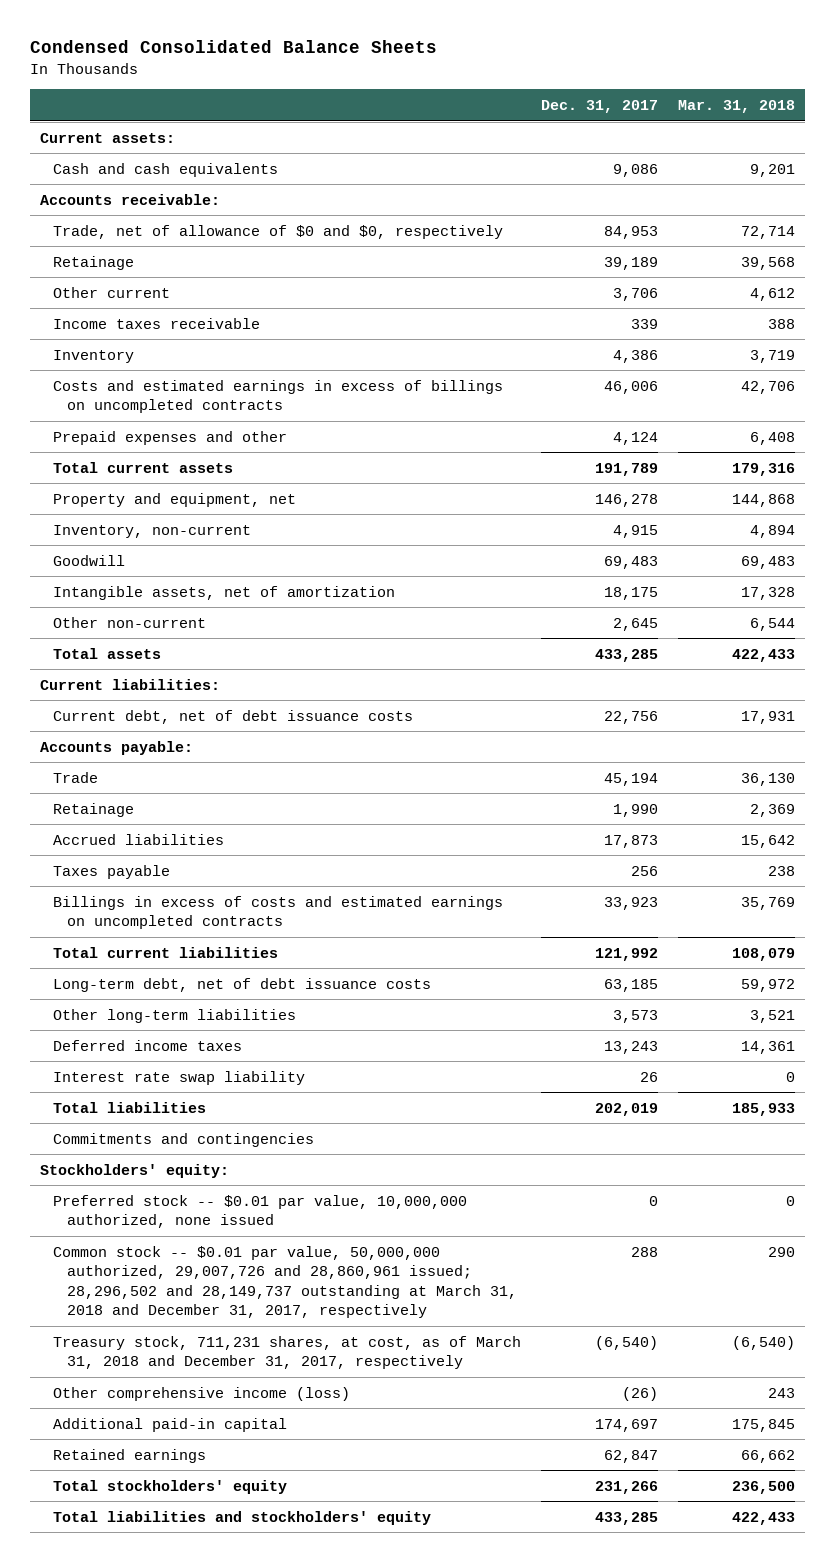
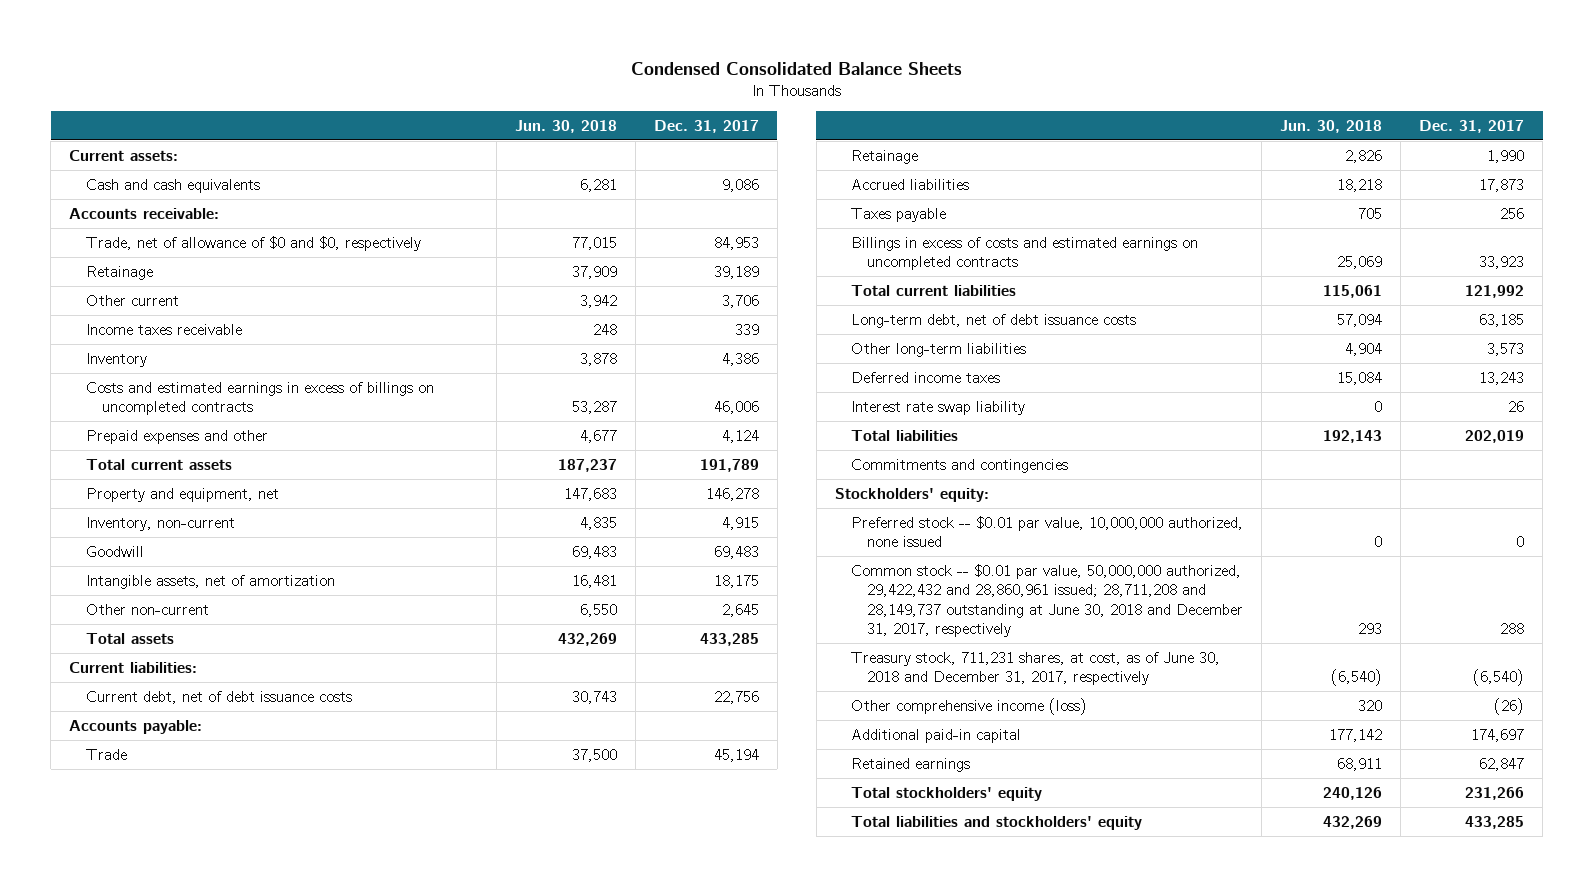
- | Dec. 31, 2017 | Mar. 31, 2018
+ | Jun. 30, 2018 | Dec. 31, 2017
- Common stock -- $0.01 par value, 50,000,000 authorized, 29,007,726 and 28,860,961 issued; 28,296,502 and 28,149,737 outstanding at March 31, 2018 and December 31, 2017, respectively | 288 | 290
- Treasury stock, 711,231 shares, at cost, as of March 31, 2018 and December 31, 2017, respectively | (6,540) | (6,540)
+ Common stock -- $0.01 par value, 50,000,000 authorized, 29,422,432 and 28,860,961 issued; 28,711,208 and 28,149,737 outstanding at June 30, 2018 and December 31, 2017, respectively | 293 | 288
+ Treasury stock, 711,231 shares, at cost, as of June 30, 2018 and December 31, 2017, respectively | (6,540) | (6,540)

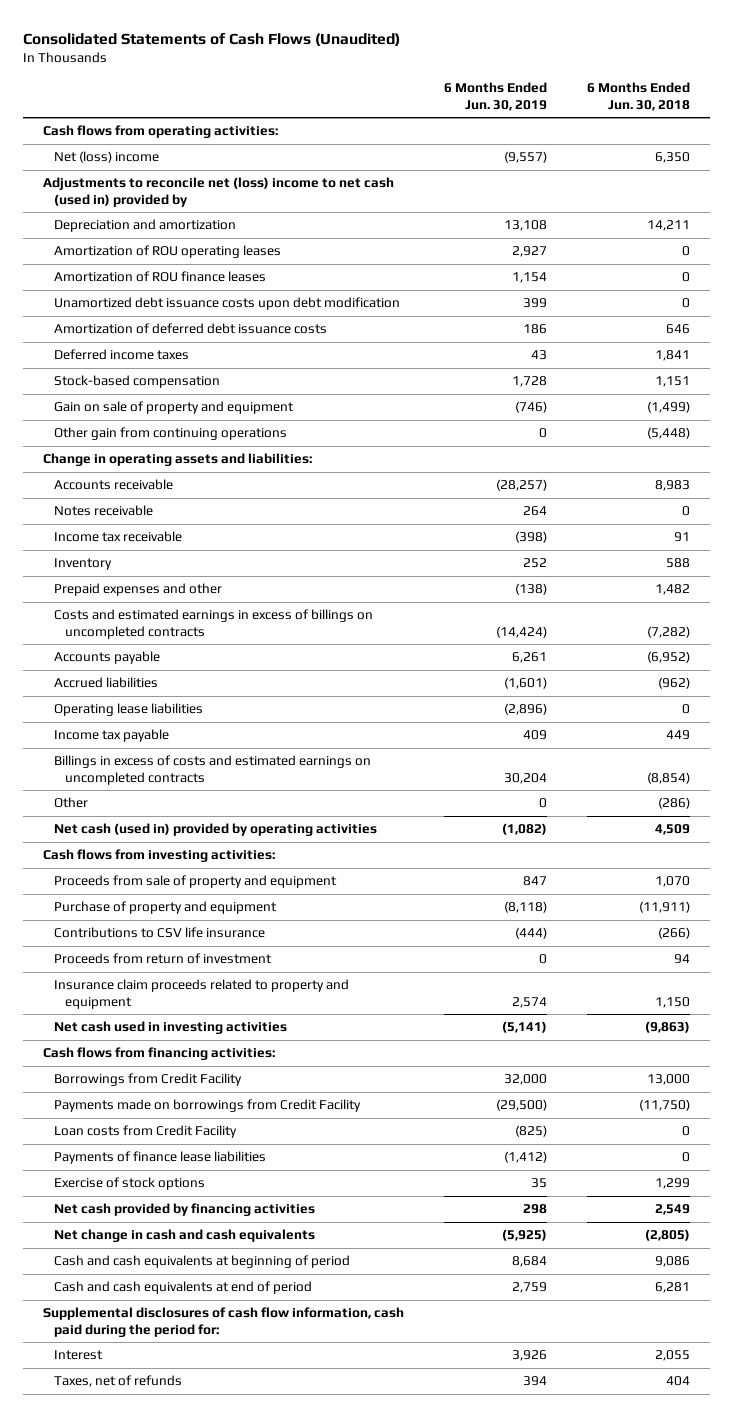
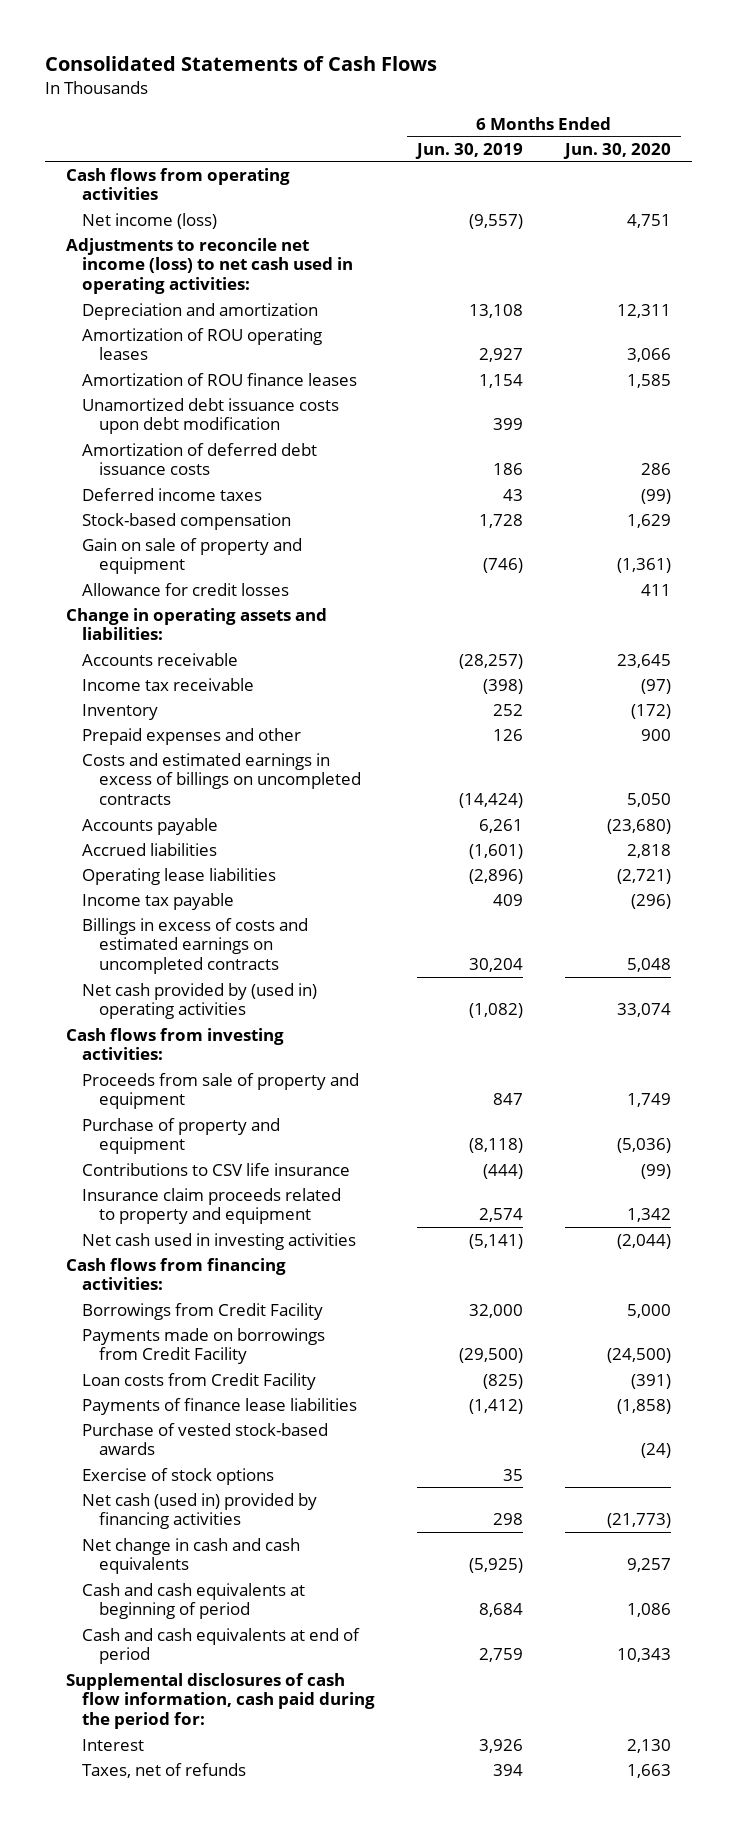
- Consolidated Statements of Cash Flows (Unaudited)
+ Consolidated Statements of Cash Flows
- | 6 Months Ended Jun. 30, 2019 | 6 Months Ended Jun. 30, 2018
+ | 6 Months Ended Jun. 30, 2019 | 6 Months Ended Jun. 30, 2020
- Cash flows from operating activities:
- Net (loss) income | (9,557) | 6,350
- Adjustments to reconcile net (loss) income to net cash (used in) provided by
+ Cash flows from operating activities
+ Net income (loss) | (9,557) | 4,751
+ Adjustments to reconcile net income (loss) to net cash used in operating activities:
- Other gain from continuing operations | 0 | (5,448)
+ Allowance for credit losses | | 411
- Notes receivable | 264 | 0
- Prepaid expenses and other | (138) | 1,482
+ Prepaid expenses and other | 126 | 900
- Other | 0 | (286)
- Net cash (used in) provided by operating activities | (1,082) | 4,509
+ Net cash provided by (used in) operating activities | (1,082) | 33,074
- Proceeds from return of investment | 0 | 94
+ Purchase of vested stock-based awards | | (24)
- Net cash provided by financing activities | 298 | 2,549
+ Net cash (used in) provided by financing activities | 298 | (21,773)

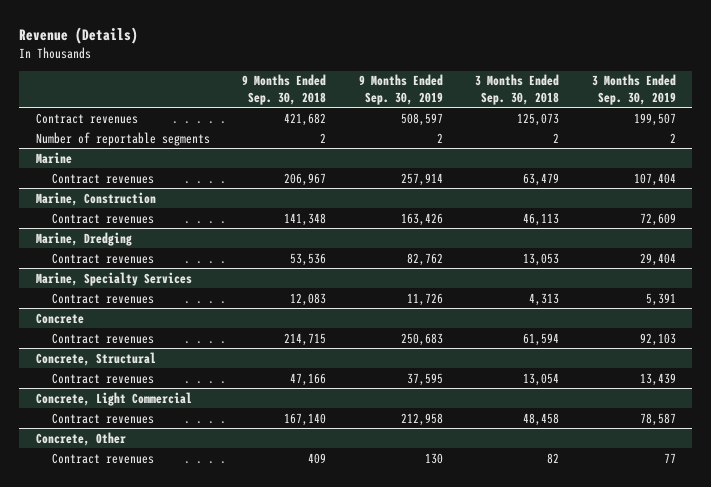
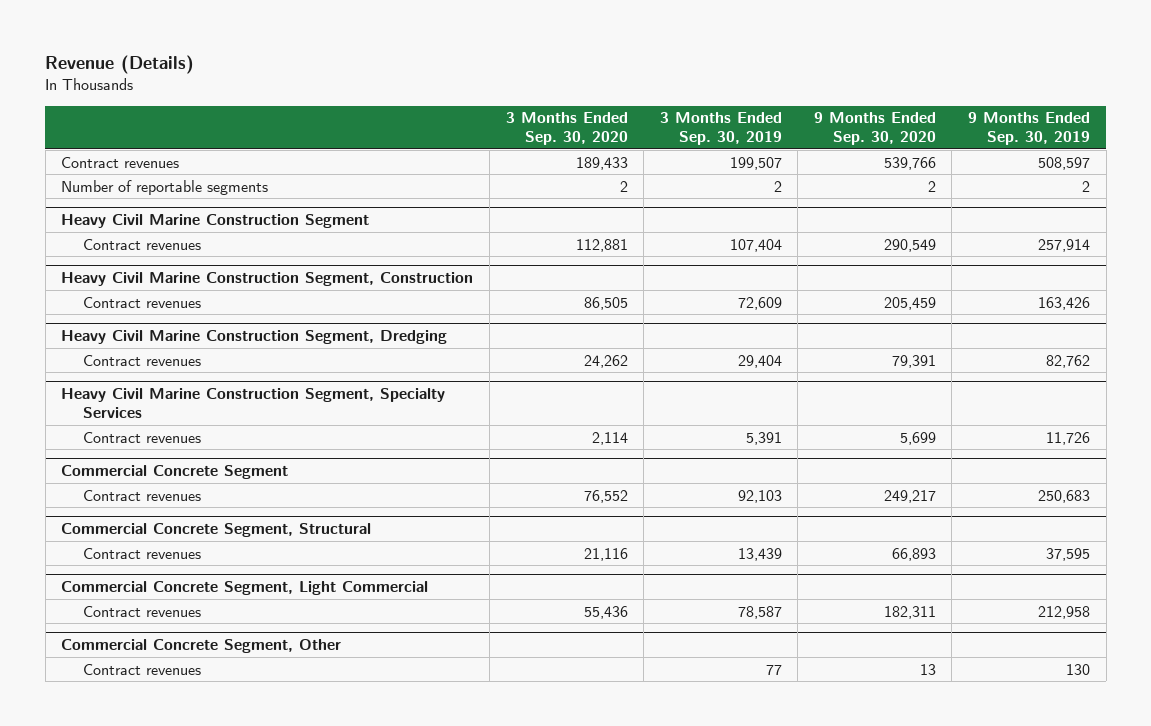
- | 9 Months Ended Sep. 30, 2018 | 9 Months Ended Sep. 30, 2019 | 3 Months Ended Sep. 30, 2018 | 3 Months Ended Sep. 30, 2019
+ | 3 Months Ended Sep. 30, 2020 | 3 Months Ended Sep. 30, 2019 | 9 Months Ended Sep. 30, 2020 | 9 Months Ended Sep. 30, 2019
- Marine
+ Heavy Civil Marine Construction Segment
- Marine, Construction
+ Heavy Civil Marine Construction Segment, Construction
- Marine, Dredging
+ Heavy Civil Marine Construction Segment, Dredging
- Marine, Specialty Services
+ Heavy Civil Marine Construction Segment, Specialty Services
- Concrete
+ Commercial Concrete Segment
- Concrete, Structural
+ Commercial Concrete Segment, Structural
- Concrete, Light Commercial
+ Commercial Concrete Segment, Light Commercial
- Concrete, Other
+ Commercial Concrete Segment, Other

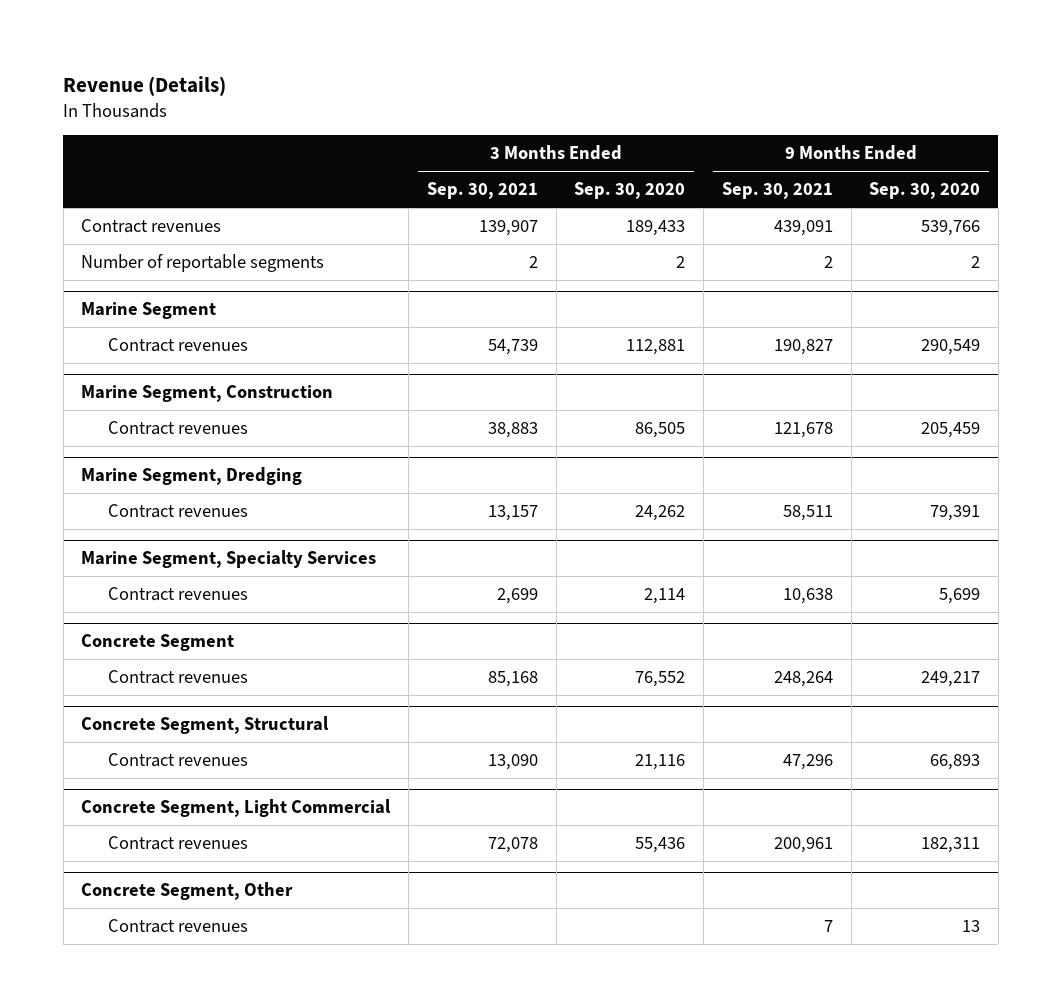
- | 3 Months Ended Sep. 30, 2020 | 3 Months Ended Sep. 30, 2019 | 9 Months Ended Sep. 30, 2020 | 9 Months Ended Sep. 30, 2019
+ | 3 Months Ended Sep. 30, 2021 | 3 Months Ended Sep. 30, 2020 | 9 Months Ended Sep. 30, 2021 | 9 Months Ended Sep. 30, 2020
- Heavy Civil Marine Construction Segment
+ Marine Segment
- Heavy Civil Marine Construction Segment, Construction
+ Marine Segment, Construction
- Heavy Civil Marine Construction Segment, Dredging
+ Marine Segment, Dredging
- Heavy Civil Marine Construction Segment, Specialty Services
+ Marine Segment, Specialty Services
- Commercial Concrete Segment
+ Concrete Segment
- Commercial Concrete Segment, Structural
+ Concrete Segment, Structural
- Commercial Concrete Segment, Light Commercial
+ Concrete Segment, Light Commercial
- Commercial Concrete Segment, Other
+ Concrete Segment, Other

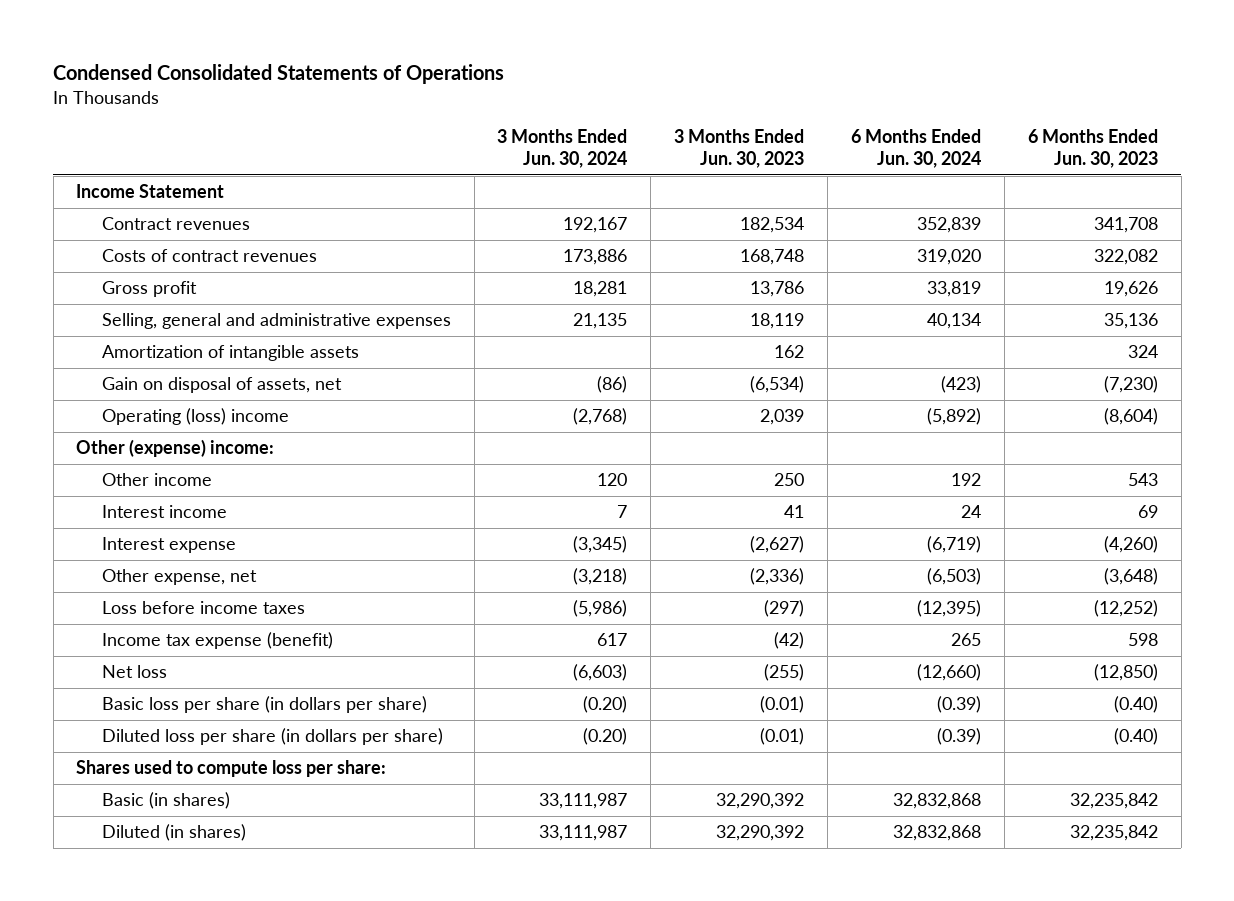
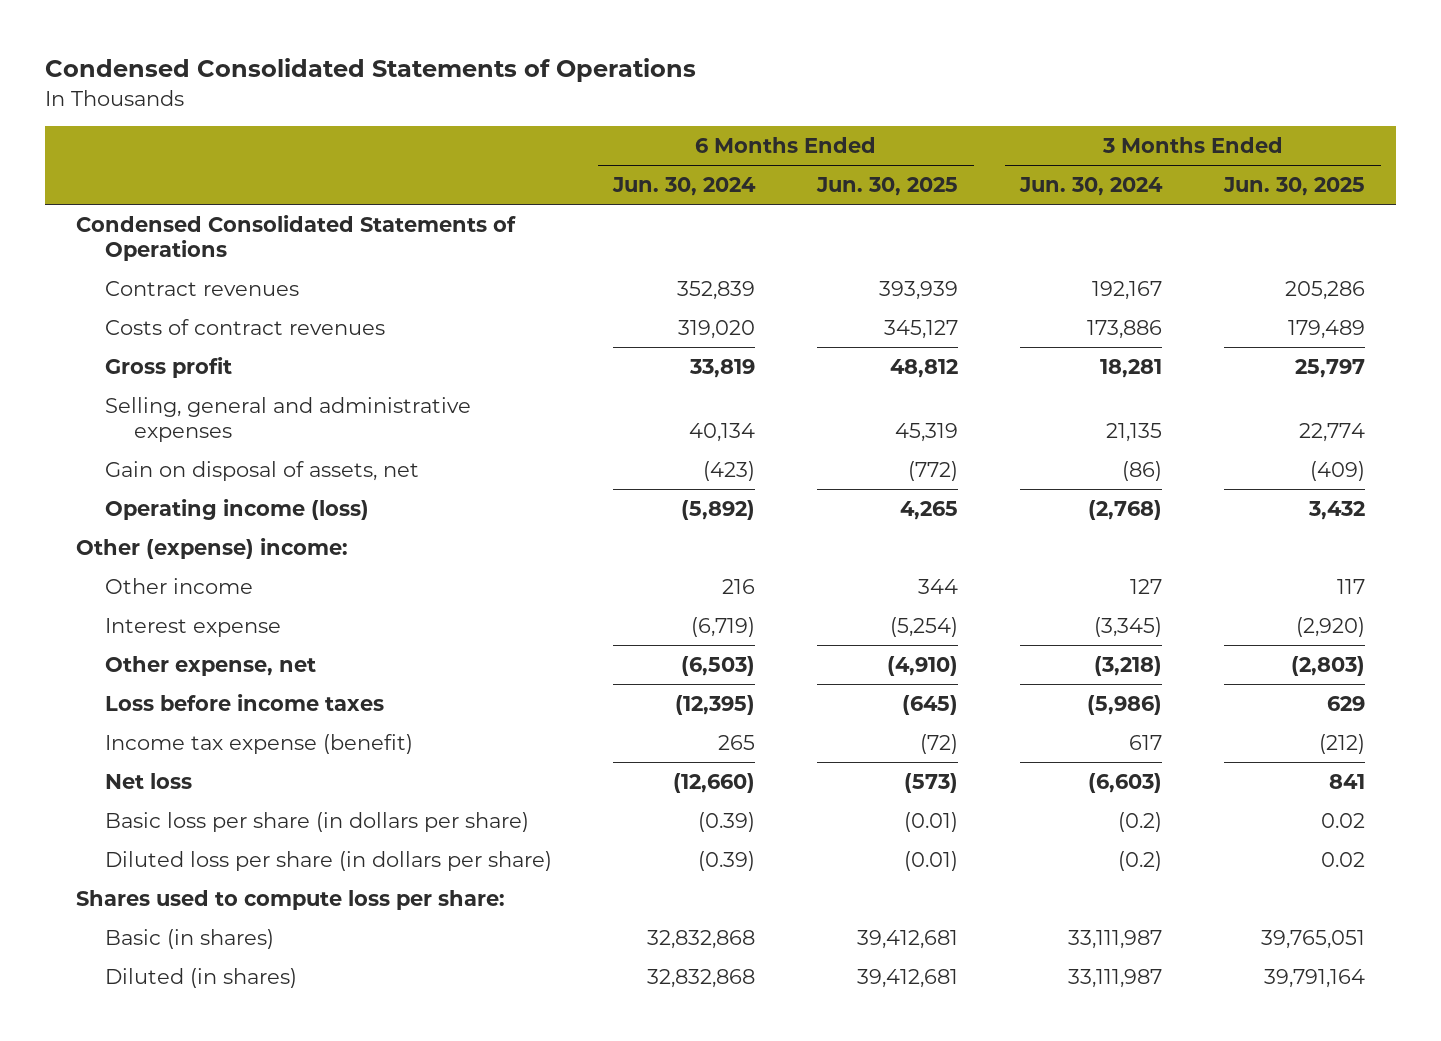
- | 3 Months Ended Jun. 30, 2024 | 3 Months Ended Jun. 30, 2023 | 6 Months Ended Jun. 30, 2024 | 6 Months Ended Jun. 30, 2023
+ | 6 Months Ended Jun. 30, 2024 | 6 Months Ended Jun. 30, 2025 | 3 Months Ended Jun. 30, 2024 | 3 Months Ended Jun. 30, 2025
- Income Statement
+ Condensed Consolidated Statements of Operations
- Amortization of intangible assets | | 162 | | 324
- Operating (loss) income | (2,768) | 2,039 | (5,892) | (8,604)
+ Operating income (loss) | (5,892) | 4,265 | (2,768) | 3,432
- Other income | 120 | 250 | 192 | 543
- Interest income | 7 | 41 | 24 | 69
+ Other income | 216 | 344 | 127 | 117
- Basic loss per share (in dollars per share) | (0.20) | (0.01) | (0.39) | (0.40)
- Diluted loss per share (in dollars per share) | (0.20) | (0.01) | (0.39) | (0.40)
+ Basic loss per share (in dollars per share) | (0.39) | (0.01) | (0.2) | 0.02
+ Diluted loss per share (in dollars per share) | (0.39) | (0.01) | (0.2) | 0.02

